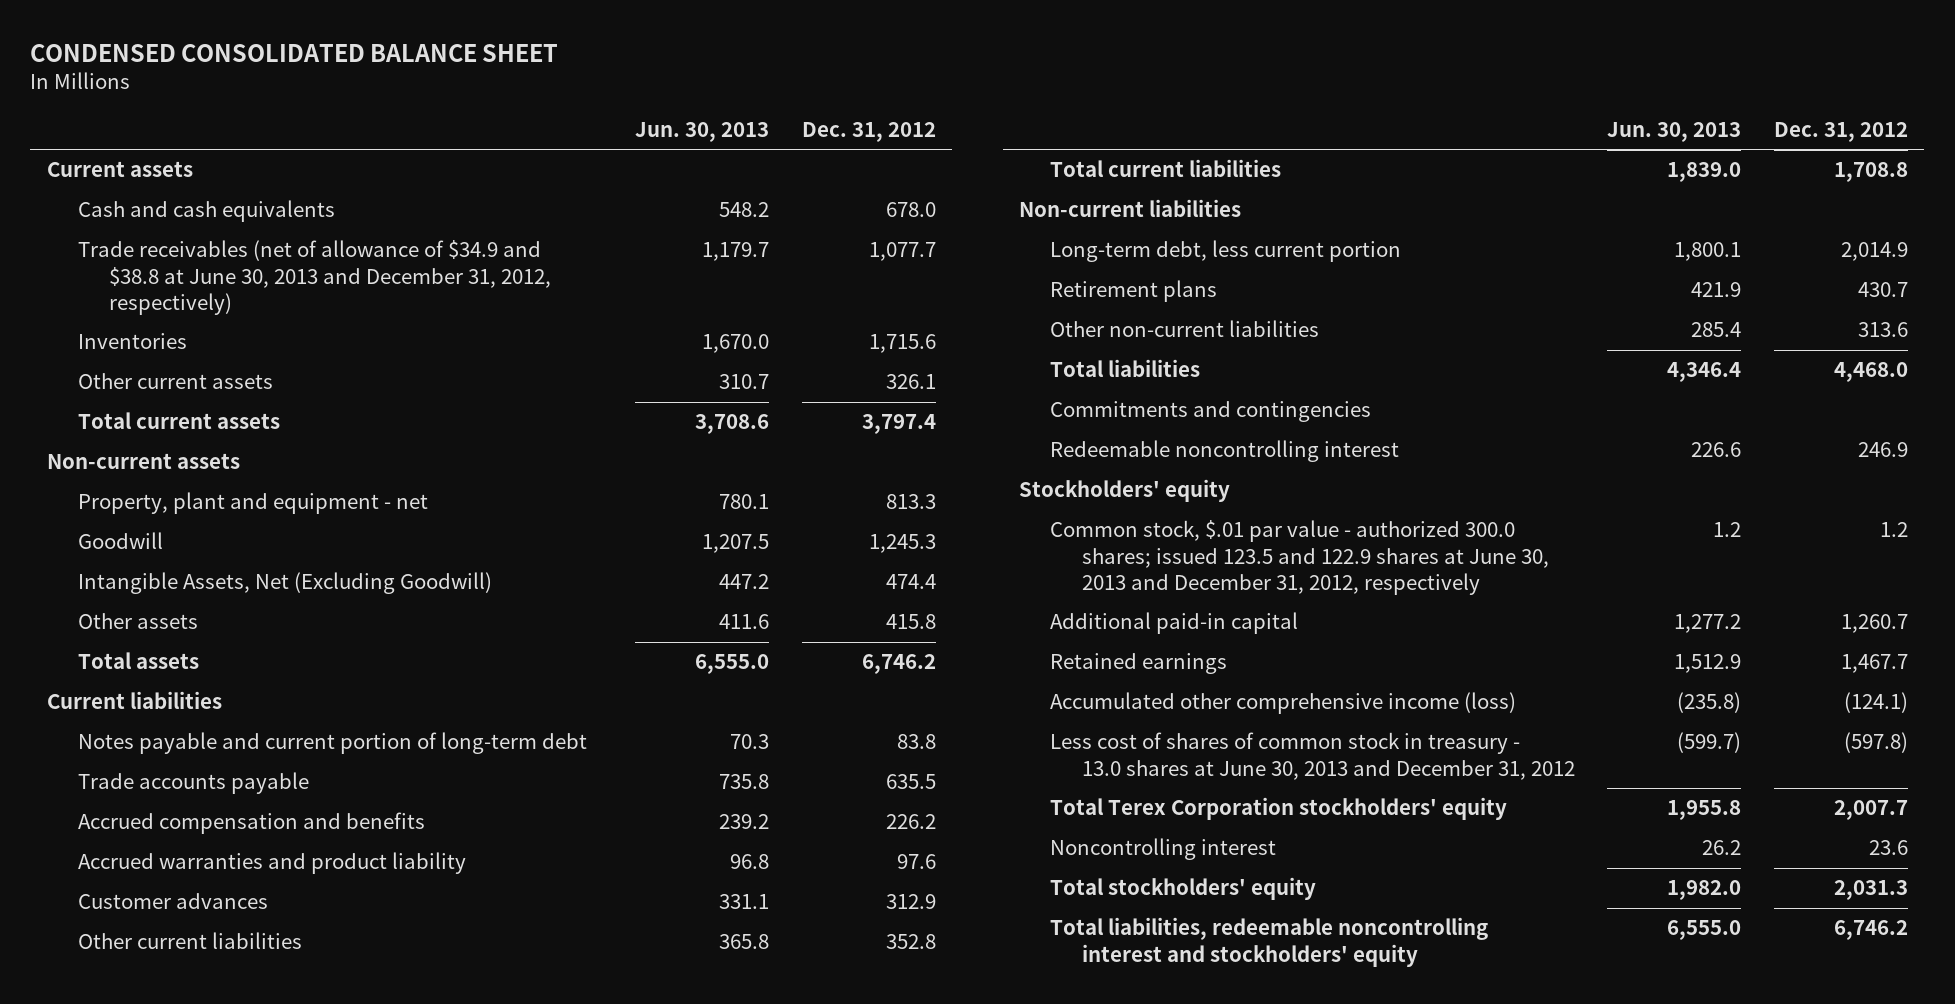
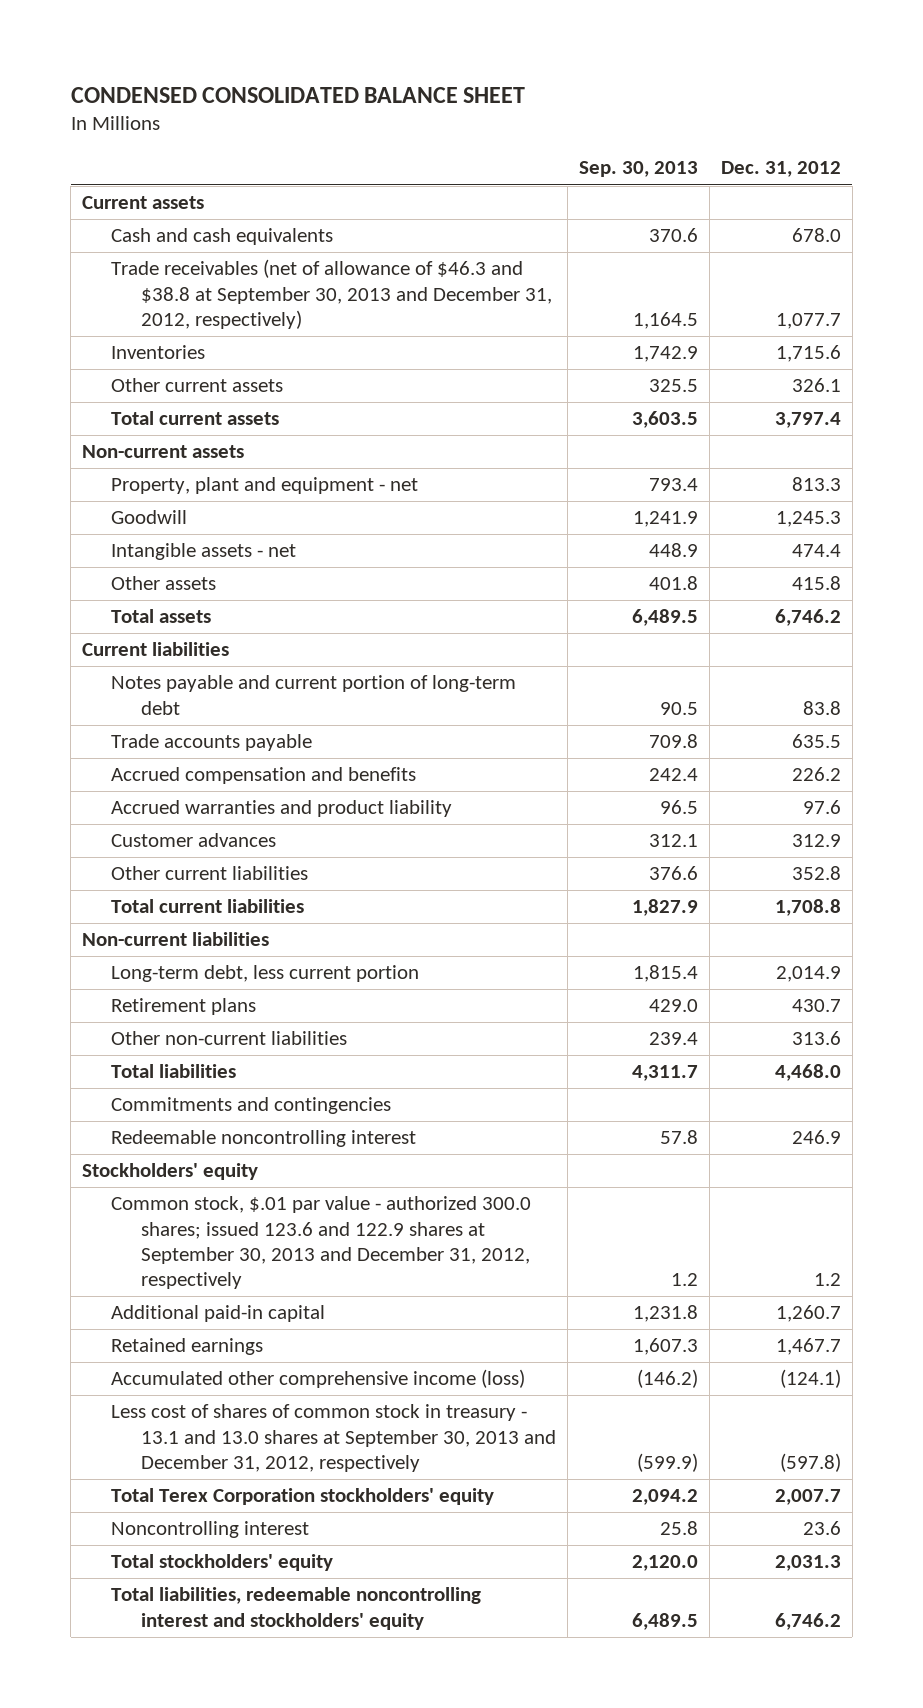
- | Jun. 30, 2013 | Dec. 31, 2012
+ | Sep. 30, 2013 | Dec. 31, 2012
- Trade receivables (net of allowance of $34.9 and $38.8 at June 30, 2013 and December 31, 2012, respectively) | 1,179.7 | 1,077.7
+ Trade receivables (net of allowance of $46.3 and $38.8 at September 30, 2013 and December 31, 2012, respectively) | 1,164.5 | 1,077.7
- Intangible Assets, Net (Excluding Goodwill) | 447.2 | 474.4
+ Intangible assets - net | 448.9 | 474.4
- Common stock, $.01 par value - authorized 300.0 shares; issued 123.5 and 122.9 shares at June 30, 2013 and December 31, 2012, respectively | 1.2 | 1.2
+ Common stock, $.01 par value - authorized 300.0 shares; issued 123.6 and 122.9 shares at September 30, 2013 and December 31, 2012, respectively | 1.2 | 1.2
- Less cost of shares of common stock in treasury - 13.0 shares at June 30, 2013 and December 31, 2012 | (599.7) | (597.8)
+ Less cost of shares of common stock in treasury - 13.1 and 13.0 shares at September 30, 2013 and December 31, 2012, respectively | (599.9) | (597.8)

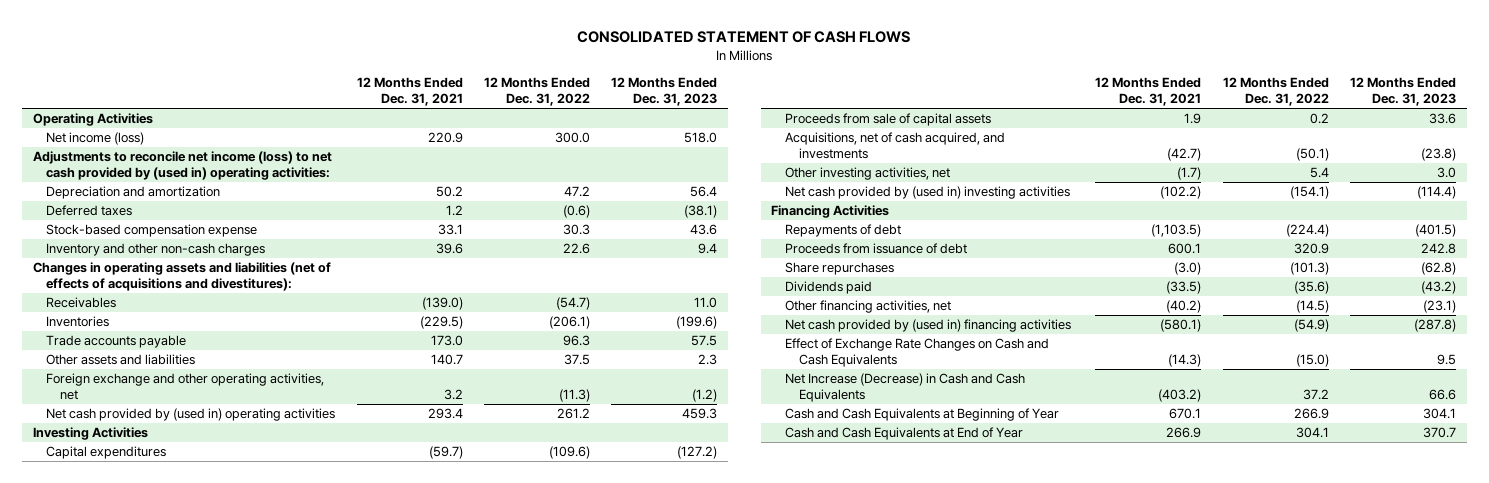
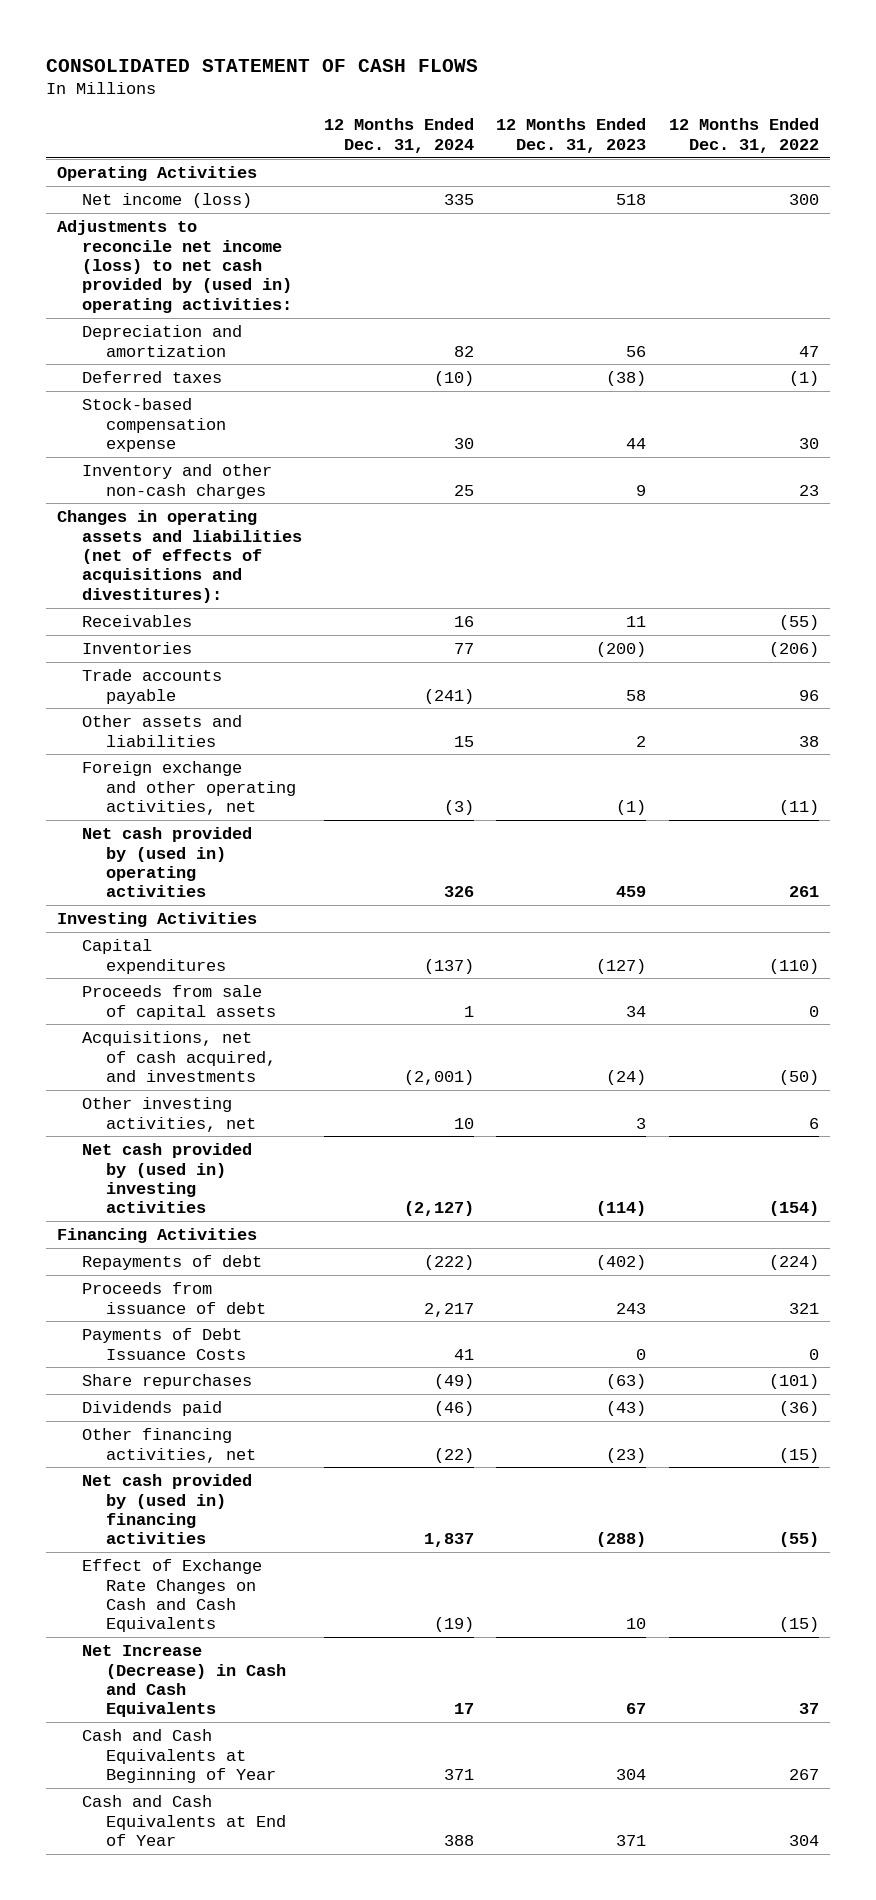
- | 12 Months Ended Dec. 31, 2021 | 12 Months Ended Dec. 31, 2022 | 12 Months Ended Dec. 31, 2023
+ | 12 Months Ended Dec. 31, 2024 | 12 Months Ended Dec. 31, 2023 | 12 Months Ended Dec. 31, 2022
- Net income (loss) | 220.9 | 300.0 | 518.0
+ Net income (loss) | 335 | 518 | 300
- Depreciation and amortization | 50.2 | 47.2 | 56.4
- Deferred taxes | 1.2 | (0.6) | (38.1)
- Stock-based compensation expense | 33.1 | 30.3 | 43.6
- Inventory and other non-cash charges | 39.6 | 22.6 | 9.4
+ Depreciation and amortization | 82 | 56 | 47
+ Deferred taxes | (10) | (38) | (1)
+ Stock-based compensation expense | 30 | 44 | 30
+ Inventory and other non-cash charges | 25 | 9 | 23
- Receivables | (139.0) | (54.7) | 11.0
- Inventories | (229.5) | (206.1) | (199.6)
- Trade accounts payable | 173.0 | 96.3 | 57.5
- Other assets and liabilities | 140.7 | 37.5 | 2.3
- Foreign exchange and other operating activities, net | 3.2 | (11.3) | (1.2)
- Net cash provided by (used in) operating activities | 293.4 | 261.2 | 459.3
+ Receivables | 16 | 11 | (55)
+ Inventories | 77 | (200) | (206)
+ Trade accounts payable | (241) | 58 | 96
+ Other assets and liabilities | 15 | 2 | 38
+ Foreign exchange and other operating activities, net | (3) | (1) | (11)
+ Net cash provided by (used in) operating activities | 326 | 459 | 261
- Capital expenditures | (59.7) | (109.6) | (127.2)
- Proceeds from sale of capital assets | 1.9 | 0.2 | 33.6
- Acquisitions, net of cash acquired, and investments | (42.7) | (50.1) | (23.8)
- Other investing activities, net | (1.7) | 5.4 | 3.0
- Net cash provided by (used in) investing activities | (102.2) | (154.1) | (114.4)
+ Capital expenditures | (137) | (127) | (110)
+ Proceeds from sale of capital assets | 1 | 34 | 0
+ Acquisitions, net of cash acquired, and investments | (2,001) | (24) | (50)
+ Other investing activities, net | 10 | 3 | 6
+ Net cash provided by (used in) investing activities | (2,127) | (114) | (154)
- Repayments of debt | (1,103.5) | (224.4) | (401.5)
- Proceeds from issuance of debt | 600.1 | 320.9 | 242.8
- Share repurchases | (3.0) | (101.3) | (62.8)
- Dividends paid | (33.5) | (35.6) | (43.2)
- Other financing activities, net | (40.2) | (14.5) | (23.1)
- Net cash provided by (used in) financing activities | (580.1) | (54.9) | (287.8)
- Effect of Exchange Rate Changes on Cash and Cash Equivalents | (14.3) | (15.0) | 9.5
- Net Increase (Decrease) in Cash and Cash Equivalents | (403.2) | 37.2 | 66.6
- Cash and Cash Equivalents at Beginning of Year | 670.1 | 266.9 | 304.1
- Cash and Cash Equivalents at End of Year | 266.9 | 304.1 | 370.7
+ Repayments of debt | (222) | (402) | (224)
+ Proceeds from issuance of debt | 2,217 | 243 | 321
+ Payments of Debt Issuance Costs | 41 | 0 | 0
+ Share repurchases | (49) | (63) | (101)
+ Dividends paid | (46) | (43) | (36)
+ Other financing activities, net | (22) | (23) | (15)
+ Net cash provided by (used in) financing activities | 1,837 | (288) | (55)
+ Effect of Exchange Rate Changes on Cash and Cash Equivalents | (19) | 10 | (15)
+ Net Increase (Decrease) in Cash and Cash Equivalents | 17 | 67 | 37
+ Cash and Cash Equivalents at Beginning of Year | 371 | 304 | 267
+ Cash and Cash Equivalents at End of Year | 388 | 371 | 304

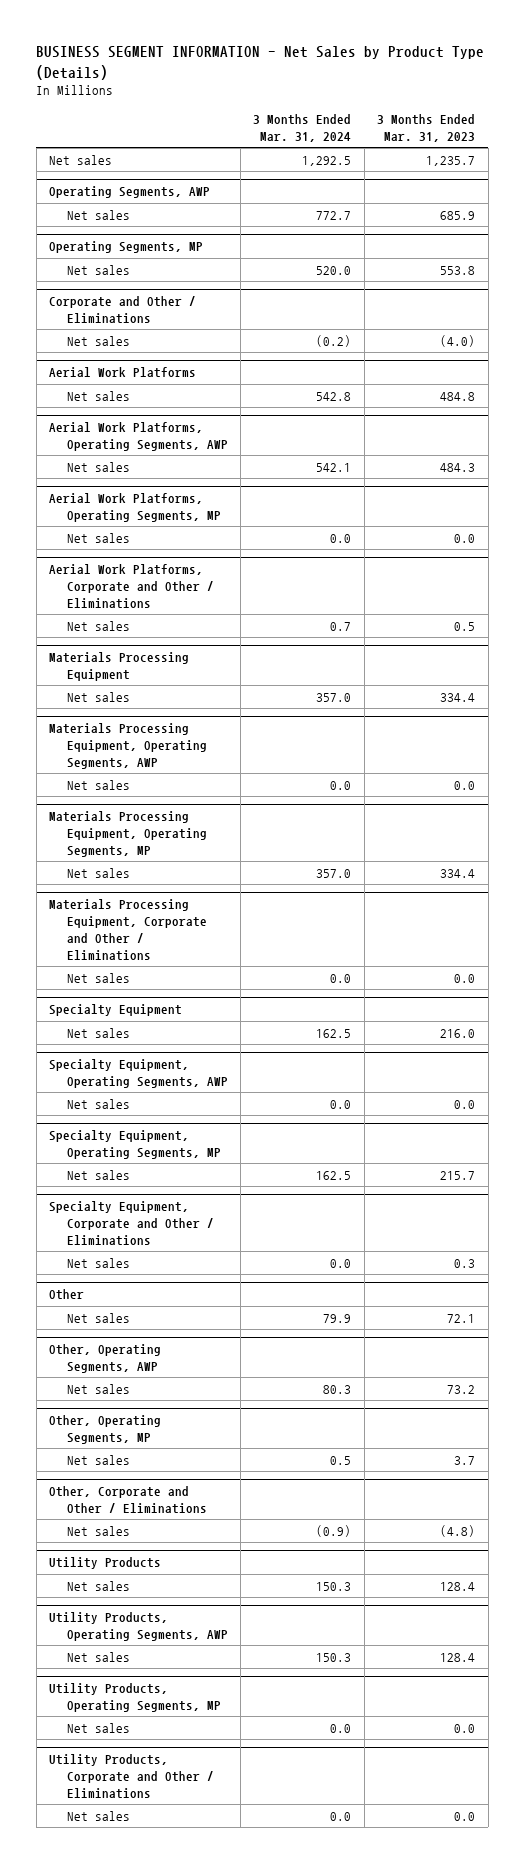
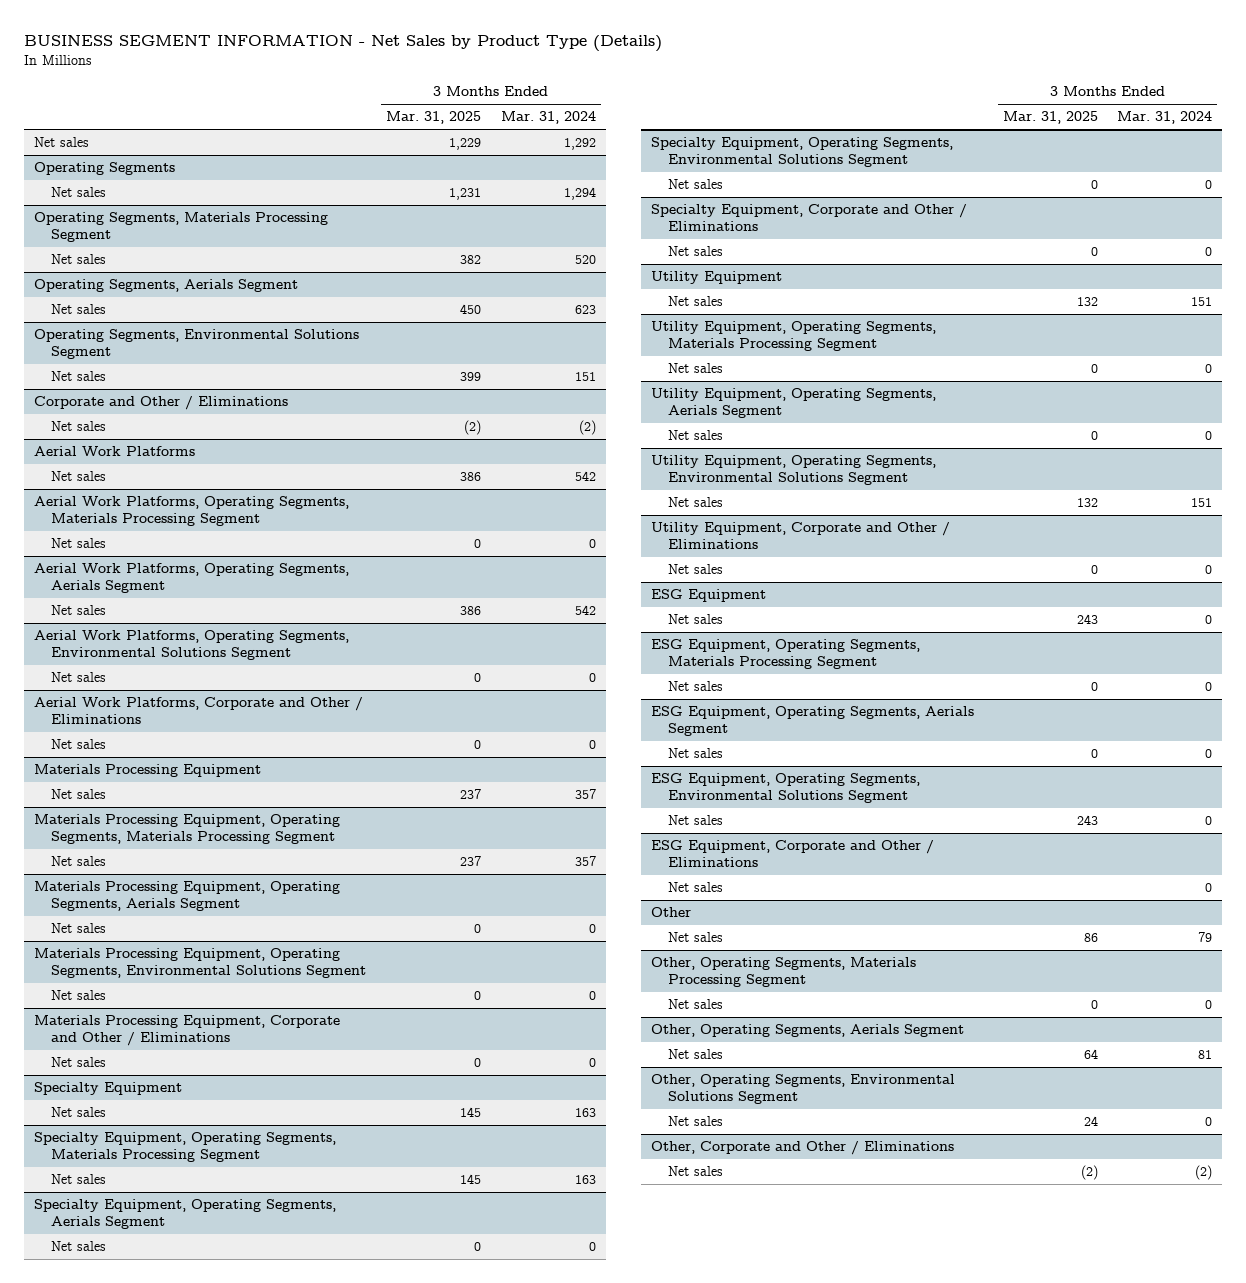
- | 3 Months Ended Mar. 31, 2024 | 3 Months Ended Mar. 31, 2023
+ | 3 Months Ended Mar. 31, 2025 | 3 Months Ended Mar. 31, 2024
- Net sales | 1,292.5 | 1,235.7
- Operating Segments, AWP
- Net sales | 772.7 | 685.9
- Operating Segments, MP
- Net sales | 520.0 | 553.8
+ Net sales | 1,229 | 1,292
+ Operating Segments
+ Net sales | 1,231 | 1,294
+ Operating Segments, Materials Processing Segment
+ Net sales | 382 | 520
+ Operating Segments, Aerials Segment
+ Net sales | 450 | 623
+ Operating Segments, Environmental Solutions Segment
+ Net sales | 399 | 151
@ Corporate and Other / Eliminations
- Net sales | (0.2) | (4.0)
+ Net sales | (2) | (2)
@ Aerial Work Platforms
- Net sales | 542.8 | 484.8
- Aerial Work Platforms, Operating Segments, AWP
- Net sales | 542.1 | 484.3
- Aerial Work Platforms, Operating Segments, MP
- Net sales | 0.0 | 0.0
@ Aerial Work Platforms
+ Net sales | 386 | 542
+ Aerial Work Platforms, Operating Segments, Materials Processing Segment
+ Net sales | 0 | 0
+ Aerial Work Platforms, Operating Segments, Aerials Segment
+ Net sales | 386 | 542
+ Aerial Work Platforms, Operating Segments, Environmental Solutions Segment
+ Net sales | 0 | 0
@ Aerial Work Platforms, Corporate and Other / Eliminations
- Net sales | 0.7 | 0.5
+ Net sales | 0 | 0
@ Materials Processing Equipment
- Net sales | 357.0 | 334.4
- Materials Processing Equipment, Operating Segments, AWP
- Net sales | 0.0 | 0.0
- Materials Processing Equipment, Operating Segments, MP
- Net sales | 357.0 | 334.4
@ Materials Processing Equipment
+ Net sales | 237 | 357
+ Materials Processing Equipment, Operating Segments, Materials Processing Segment
+ Net sales | 237 | 357
+ Materials Processing Equipment, Operating Segments, Aerials Segment
+ Net sales | 0 | 0
+ Materials Processing Equipment, Operating Segments, Environmental Solutions Segment
+ Net sales | 0 | 0
@ Materials Processing Equipment, Corporate and Other / Eliminations
- Net sales | 0.0 | 0.0
+ Net sales | 0 | 0
@ Specialty Equipment
- Net sales | 162.5 | 216.0
- Specialty Equipment, Operating Segments, AWP
- Net sales | 0.0 | 0.0
- Specialty Equipment, Operating Segments, MP
- Net sales | 162.5 | 215.7
@ Specialty Equipment
+ Net sales | 145 | 163
+ Specialty Equipment, Operating Segments, Materials Processing Segment
+ Net sales | 145 | 163
+ Specialty Equipment, Operating Segments, Aerials Segment
+ Net sales | 0 | 0
+ Specialty Equipment, Operating Segments, Environmental Solutions Segment
+ Net sales | 0 | 0
@ Specialty Equipment, Corporate and Other / Eliminations
- Net sales | 0.0 | 0.3
+ Net sales | 0 | 0
+ Utility Equipment
+ Net sales | 132 | 151
+ Utility Equipment, Operating Segments, Materials Processing Segment
+ Net sales | 0 | 0
+ Utility Equipment, Operating Segments, Aerials Segment
+ Net sales | 0 | 0
+ Utility Equipment, Operating Segments, Environmental Solutions Segment
+ Net sales | 132 | 151
+ Utility Equipment, Corporate and Other / Eliminations
+ Net sales | 0 | 0
+ ESG Equipment
+ Net sales | 243 | 0
+ ESG Equipment, Operating Segments, Materials Processing Segment
+ Net sales | 0 | 0
+ ESG Equipment, Operating Segments, Aerials Segment
+ Net sales | 0 | 0
+ ESG Equipment, Operating Segments, Environmental Solutions Segment
+ Net sales | 243 | 0
+ ESG Equipment, Corporate and Other / Eliminations
+ Net sales | | 0
@ Other
- Net sales | 79.9 | 72.1
- Other, Operating Segments, AWP
- Net sales | 80.3 | 73.2
- Other, Operating Segments, MP
- Net sales | 0.5 | 3.7
@ Other
+ Net sales | 86 | 79
+ Other, Operating Segments, Materials Processing Segment
+ Net sales | 0 | 0
+ Other, Operating Segments, Aerials Segment
+ Net sales | 64 | 81
+ Other, Operating Segments, Environmental Solutions Segment
+ Net sales | 24 | 0
@ Other, Corporate and Other / Eliminations
- Net sales | (0.9) | (4.8)
- Utility Products
- Net sales | 150.3 | 128.4
- Utility Products, Operating Segments, AWP
- Net sales | 150.3 | 128.4
- Utility Products, Operating Segments, MP
- Net sales | 0.0 | 0.0
- Utility Products, Corporate and Other / Eliminations
- Net sales | 0.0 | 0.0
@ Other, Corporate and Other / Eliminations
+ Net sales | (2) | (2)

